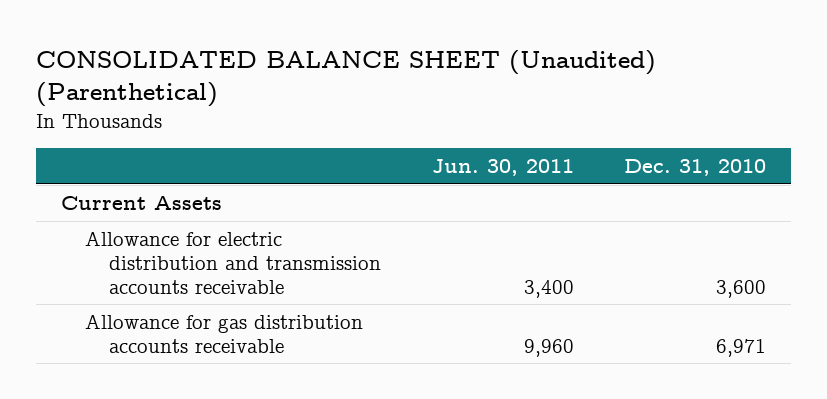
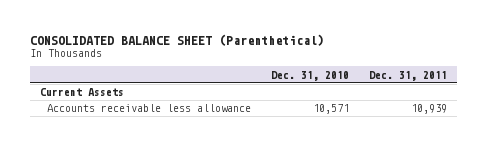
- CONSOLIDATED BALANCE SHEET (Unaudited) (Parenthetical)
+ CONSOLIDATED BALANCE SHEET (Parenthetical)
- | Jun. 30, 2011 | Dec. 31, 2010
+ | Dec. 31, 2010 | Dec. 31, 2011
- Allowance for electric distribution and transmission accounts receivable | 3,400 | 3,600
- Allowance for gas distribution accounts receivable | 9,960 | 6,971
+ Accounts receivable less allowance | 10,571 | 10,939

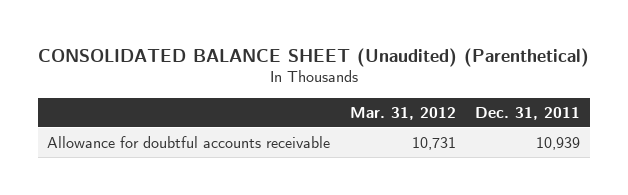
- CONSOLIDATED BALANCE SHEET (Parenthetical)
+ CONSOLIDATED BALANCE SHEET (Unaudited) (Parenthetical)
- | Dec. 31, 2010 | Dec. 31, 2011
+ | Mar. 31, 2012 | Dec. 31, 2011
- Current Assets
- Accounts receivable less allowance | 10,571 | 10,939
+ Allowance for doubtful accounts receivable | 10,731 | 10,939

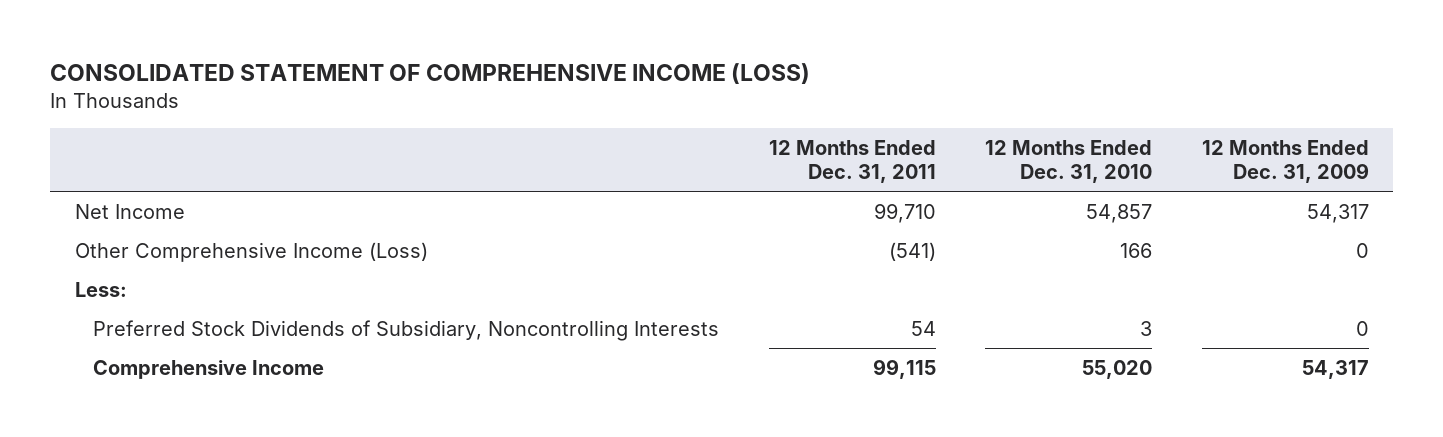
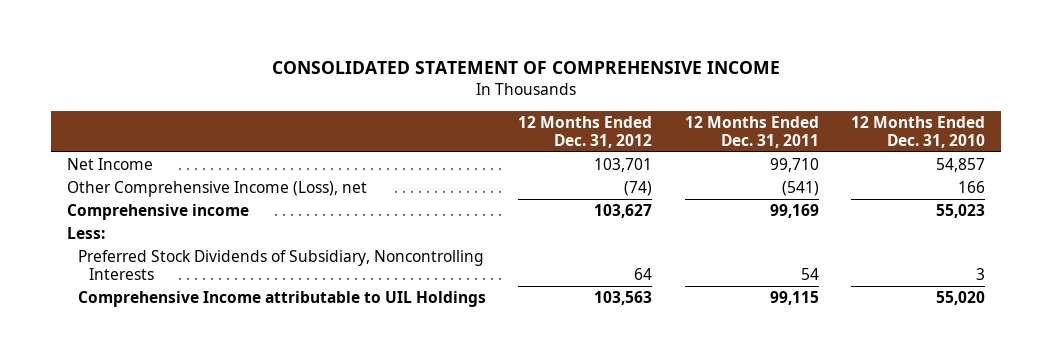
- CONSOLIDATED STATEMENT OF COMPREHENSIVE INCOME (LOSS)
+ CONSOLIDATED STATEMENT OF COMPREHENSIVE INCOME
- | 12 Months Ended Dec. 31, 2011 | 12 Months Ended Dec. 31, 2010 | 12 Months Ended Dec. 31, 2009
+ | 12 Months Ended Dec. 31, 2012 | 12 Months Ended Dec. 31, 2011 | 12 Months Ended Dec. 31, 2010
- Other Comprehensive Income (Loss) | (541) | 166 | 0
+ Other Comprehensive Income (Loss), net | (74) | (541) | 166
+ Comprehensive income | 103,627 | 99,169 | 55,023
- Comprehensive Income | 99,115 | 55,020 | 54,317
+ Comprehensive Income attributable to UIL Holdings | 103,563 | 99,115 | 55,020

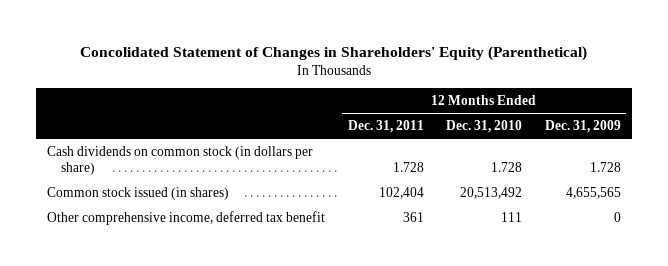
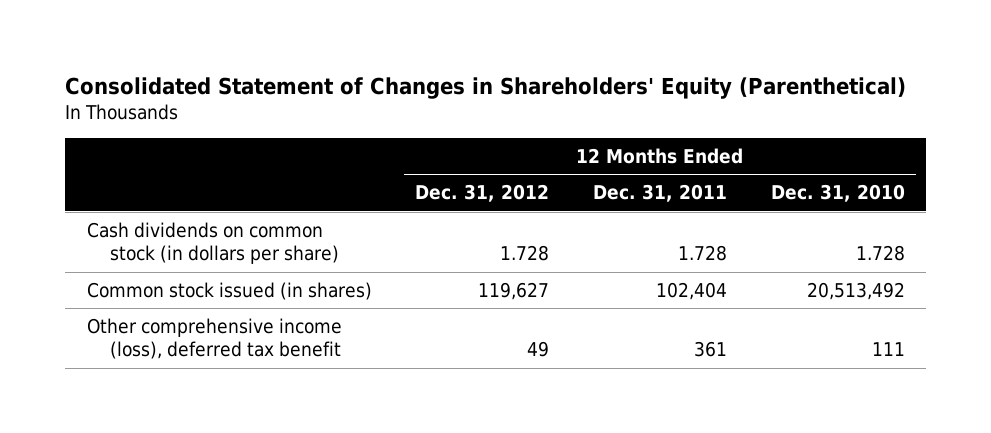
- Concolidated Statement of Changes in Shareholders' Equity (Parenthetical)
+ Consolidated Statement of Changes in Shareholders' Equity (Parenthetical)
- | 12 Months Ended Dec. 31, 2011 | 12 Months Ended Dec. 31, 2010 | 12 Months Ended Dec. 31, 2009
+ | 12 Months Ended Dec. 31, 2012 | 12 Months Ended Dec. 31, 2011 | 12 Months Ended Dec. 31, 2010
- Other comprehensive income, deferred tax benefit | 361 | 111 | 0
+ Other comprehensive income (loss), deferred tax benefit | 49 | 361 | 111

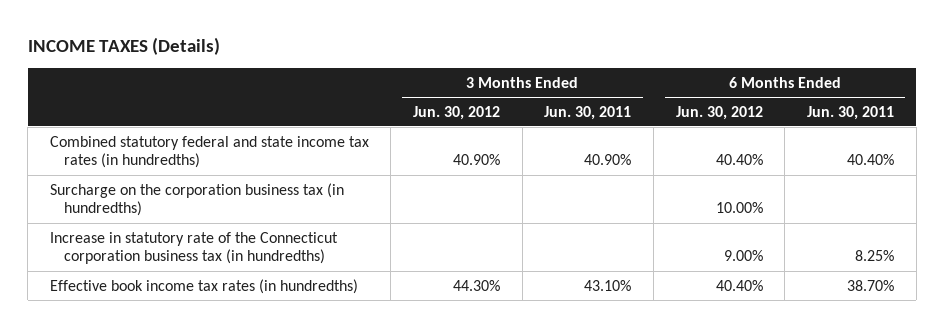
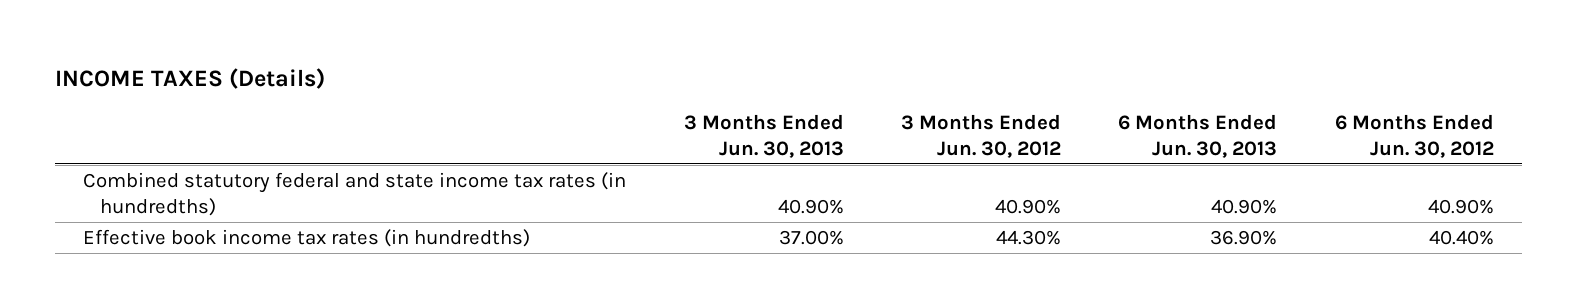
- | 3 Months Ended Jun. 30, 2012 | 3 Months Ended Jun. 30, 2011 | 6 Months Ended Jun. 30, 2012 | 6 Months Ended Jun. 30, 2011
+ | 3 Months Ended Jun. 30, 2013 | 3 Months Ended Jun. 30, 2012 | 6 Months Ended Jun. 30, 2013 | 6 Months Ended Jun. 30, 2012
- Combined statutory federal and state income tax rates (in hundredths) | 40.90% | 40.90% | 40.40% | 40.40%
- Surcharge on the corporation business tax (in hundredths) | | | 10.00% |
- Increase in statutory rate of the Connecticut corporation business tax (in hundredths) | | | 9.00% | 8.25%
+ Combined statutory federal and state income tax rates (in hundredths) | 40.90% | 40.90% | 40.90% | 40.90%

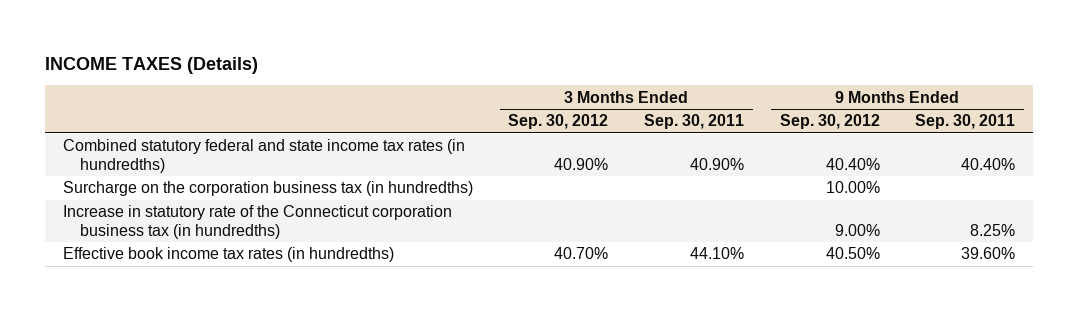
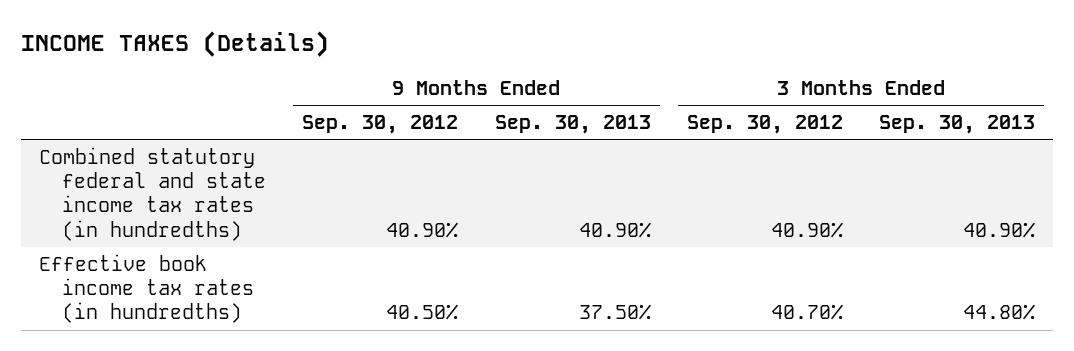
- | 3 Months Ended Sep. 30, 2012 | 3 Months Ended Sep. 30, 2011 | 9 Months Ended Sep. 30, 2012 | 9 Months Ended Sep. 30, 2011
+ | 9 Months Ended Sep. 30, 2012 | 9 Months Ended Sep. 30, 2013 | 3 Months Ended Sep. 30, 2012 | 3 Months Ended Sep. 30, 2013
- Combined statutory federal and state income tax rates (in hundredths) | 40.90% | 40.90% | 40.40% | 40.40%
- Surcharge on the corporation business tax (in hundredths) | | | 10.00% |
- Increase in statutory rate of the Connecticut corporation business tax (in hundredths) | | | 9.00% | 8.25%
+ Combined statutory federal and state income tax rates (in hundredths) | 40.90% | 40.90% | 40.90% | 40.90%

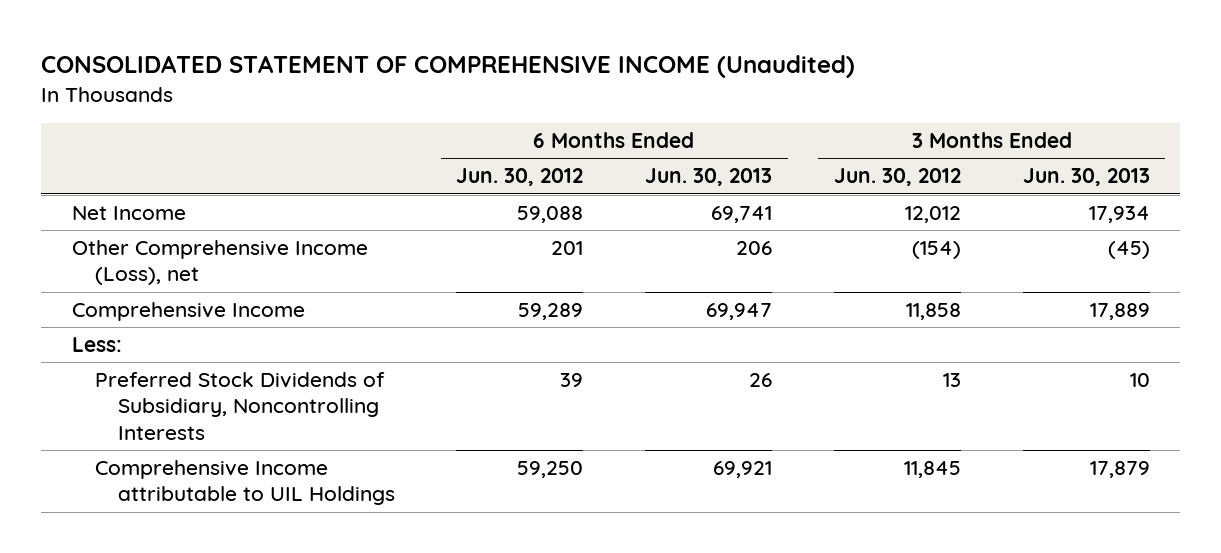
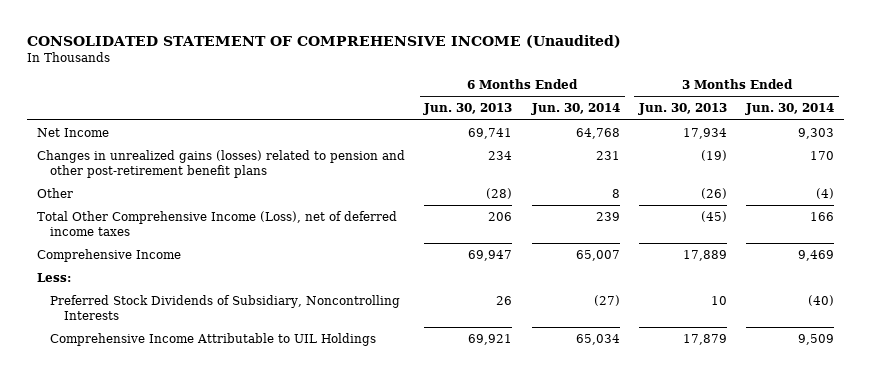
- | 6 Months Ended Jun. 30, 2012 | 6 Months Ended Jun. 30, 2013 | 3 Months Ended Jun. 30, 2012 | 3 Months Ended Jun. 30, 2013
+ | 6 Months Ended Jun. 30, 2013 | 6 Months Ended Jun. 30, 2014 | 3 Months Ended Jun. 30, 2013 | 3 Months Ended Jun. 30, 2014
- Other Comprehensive Income (Loss), net | 201 | 206 | (154) | (45)
+ Changes in unrealized gains (losses) related to pension and other post-retirement benefit plans | 234 | 231 | (19) | 170
+ Other | (28) | 8 | (26) | (4)
+ Total Other Comprehensive Income (Loss), net of deferred income taxes | 206 | 239 | (45) | 166
- Comprehensive Income attributable to UIL Holdings | 59,250 | 69,921 | 11,845 | 17,879
+ Comprehensive Income Attributable to UIL Holdings | 69,921 | 65,034 | 17,879 | 9,509

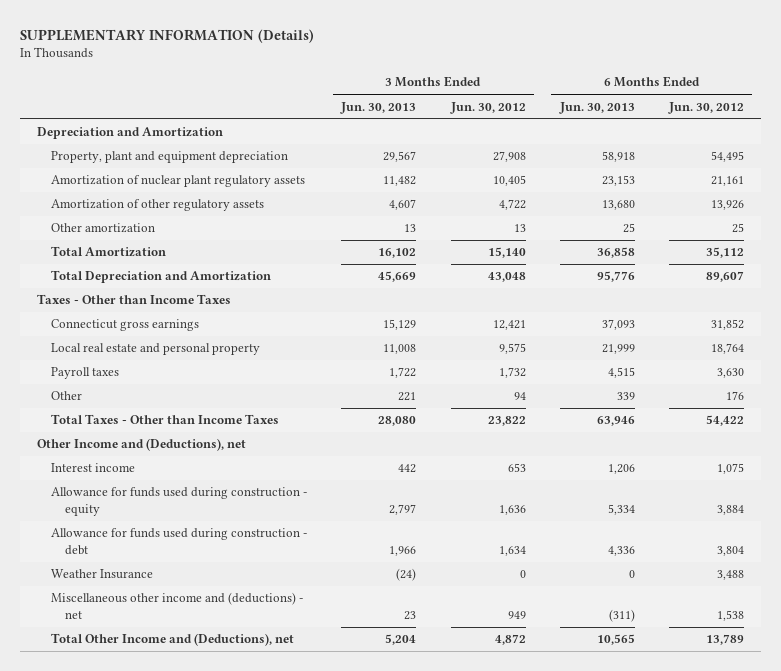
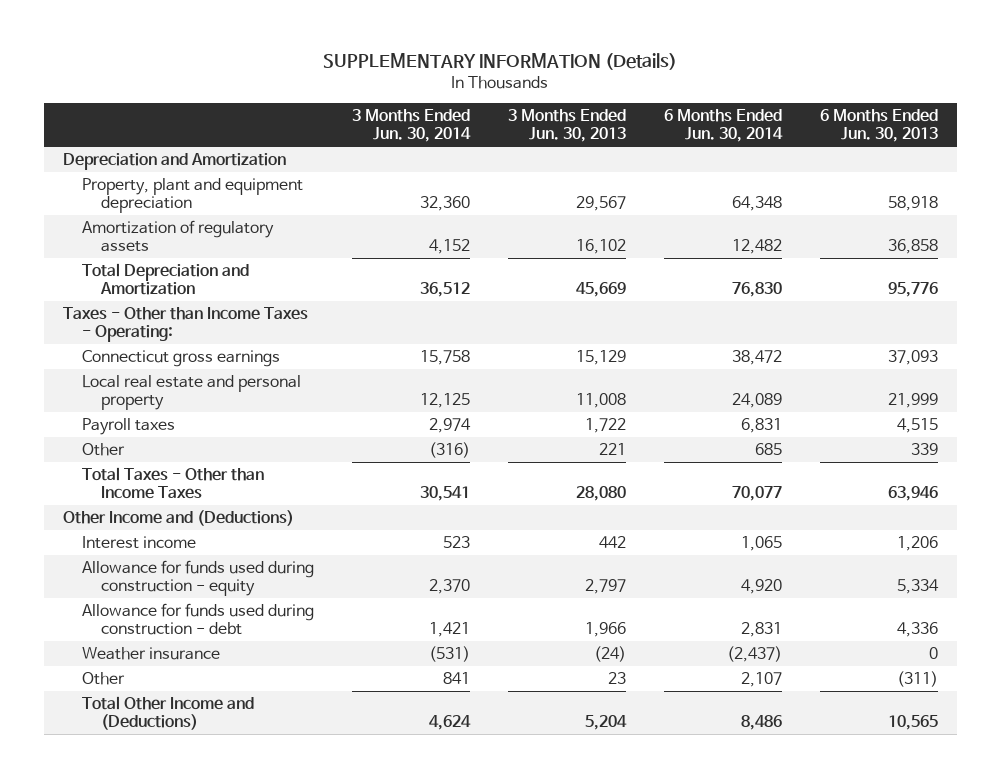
- | 3 Months Ended Jun. 30, 2013 | 3 Months Ended Jun. 30, 2012 | 6 Months Ended Jun. 30, 2013 | 6 Months Ended Jun. 30, 2012
+ | 3 Months Ended Jun. 30, 2014 | 3 Months Ended Jun. 30, 2013 | 6 Months Ended Jun. 30, 2014 | 6 Months Ended Jun. 30, 2013
- Amortization of nuclear plant regulatory assets | 11,482 | 10,405 | 23,153 | 21,161
- Amortization of other regulatory assets | 4,607 | 4,722 | 13,680 | 13,926
- Other amortization | 13 | 13 | 25 | 25
- Total Amortization | 16,102 | 15,140 | 36,858 | 35,112
+ Amortization of regulatory assets | 4,152 | 16,102 | 12,482 | 36,858
- Taxes - Other than Income Taxes
+ Taxes - Other than Income Taxes - Operating:
- Other Income and (Deductions), net
+ Other Income and (Deductions)
- Weather Insurance | (24) | 0 | 0 | 3,488
- Miscellaneous other income and (deductions) - net | 23 | 949 | (311) | 1,538
- Total Other Income and (Deductions), net | 5,204 | 4,872 | 10,565 | 13,789
+ Weather insurance | (531) | (24) | (2,437) | 0
+ Other | 841 | 23 | 2,107 | (311)
+ Total Other Income and (Deductions) | 4,624 | 5,204 | 8,486 | 10,565

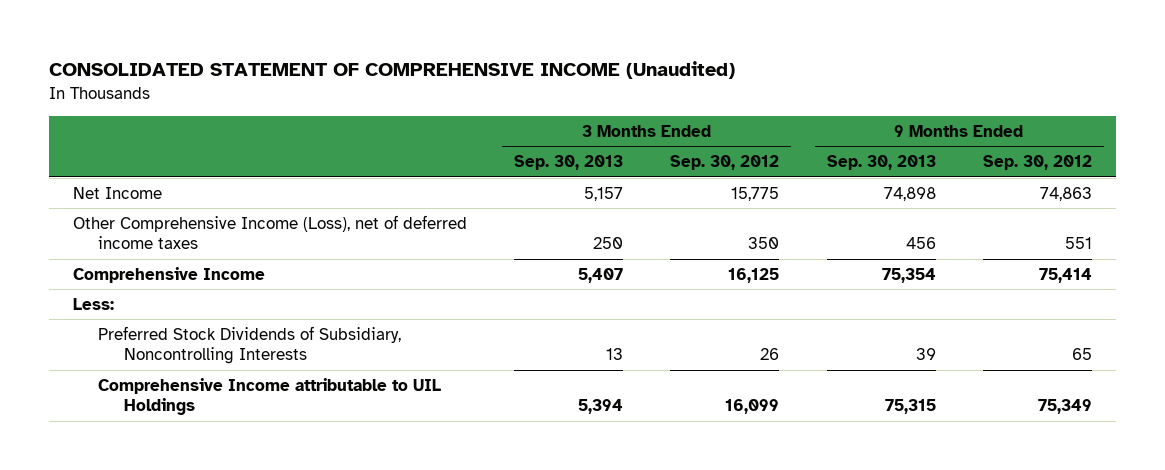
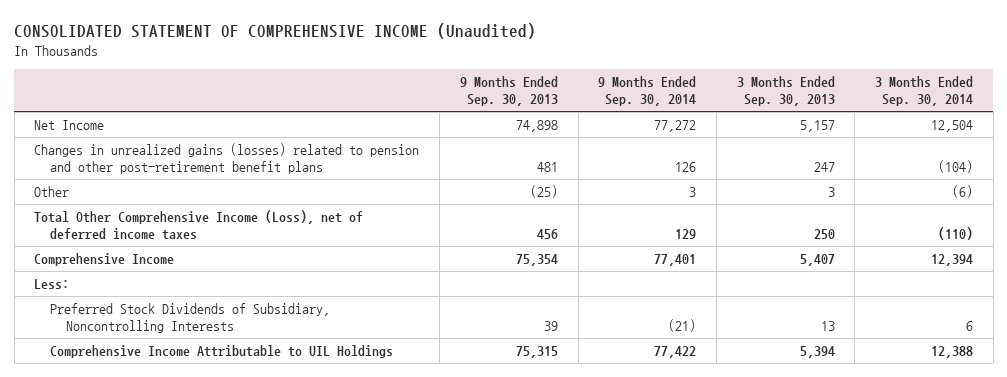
- | 3 Months Ended Sep. 30, 2013 | 3 Months Ended Sep. 30, 2012 | 9 Months Ended Sep. 30, 2013 | 9 Months Ended Sep. 30, 2012
+ | 9 Months Ended Sep. 30, 2013 | 9 Months Ended Sep. 30, 2014 | 3 Months Ended Sep. 30, 2013 | 3 Months Ended Sep. 30, 2014
- Other Comprehensive Income (Loss), net of deferred income taxes | 250 | 350 | 456 | 551
+ Changes in unrealized gains (losses) related to pension and other post-retirement benefit plans | 481 | 126 | 247 | (104)
+ Other | (25) | 3 | 3 | (6)
+ Total Other Comprehensive Income (Loss), net of deferred income taxes | 456 | 129 | 250 | (110)
- Comprehensive Income attributable to UIL Holdings | 5,394 | 16,099 | 75,315 | 75,349
+ Comprehensive Income Attributable to UIL Holdings | 75,315 | 77,422 | 5,394 | 12,388

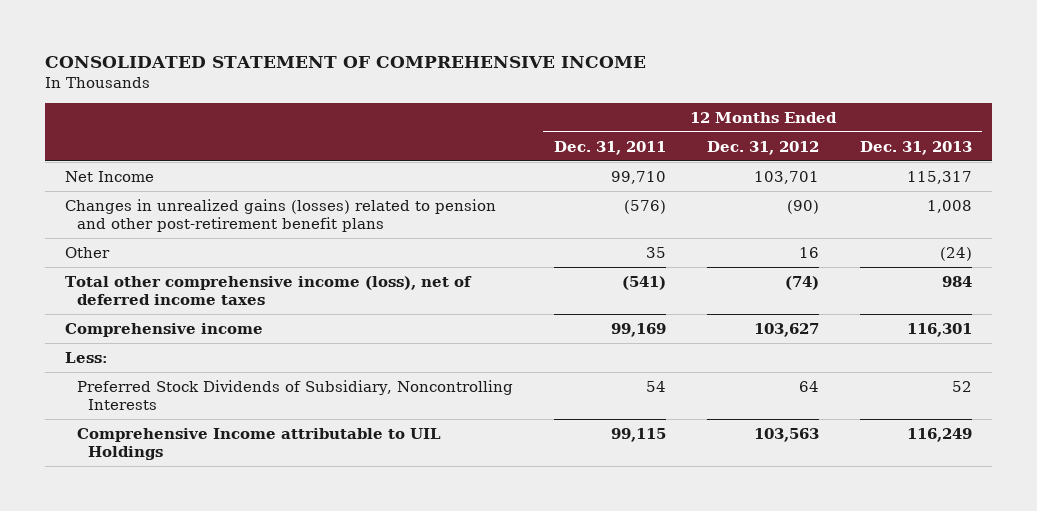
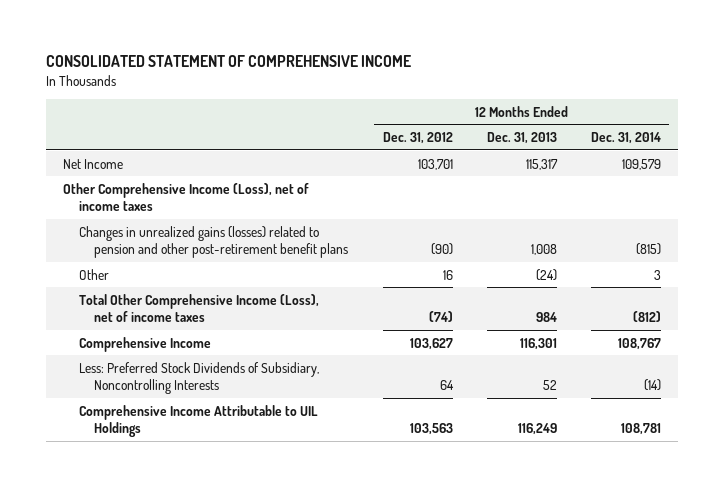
- | 12 Months Ended Dec. 31, 2011 | 12 Months Ended Dec. 31, 2012 | 12 Months Ended Dec. 31, 2013
+ | 12 Months Ended Dec. 31, 2012 | 12 Months Ended Dec. 31, 2013 | 12 Months Ended Dec. 31, 2014
+ Other Comprehensive Income (Loss), net of income taxes
- Total other comprehensive income (loss), net of deferred income taxes | (541) | (74) | 984
- Comprehensive income | 99,169 | 103,627 | 116,301
- Less:
- Preferred Stock Dividends of Subsidiary, Noncontrolling Interests | 54 | 64 | 52
- Comprehensive Income attributable to UIL Holdings | 99,115 | 103,563 | 116,249
+ Total Other Comprehensive Income (Loss), net of income taxes | (74) | 984 | (812)
+ Comprehensive Income | 103,627 | 116,301 | 108,767
+ Less: Preferred Stock Dividends of Subsidiary, Noncontrolling Interests | 64 | 52 | (14)
+ Comprehensive Income Attributable to UIL Holdings | 103,563 | 116,249 | 108,781

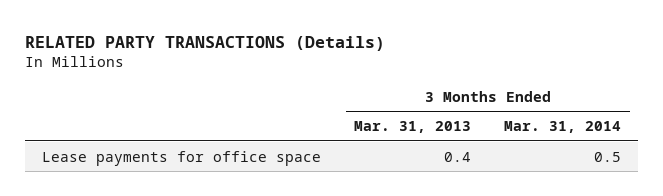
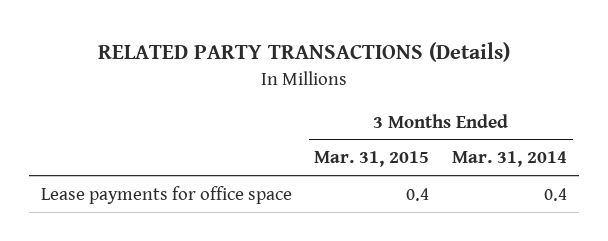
- | 3 Months Ended Mar. 31, 2013 | 3 Months Ended Mar. 31, 2014
+ | 3 Months Ended Mar. 31, 2015 | 3 Months Ended Mar. 31, 2014
- Lease payments for office space | 0.4 | 0.5
+ Lease payments for office space | 0.4 | 0.4

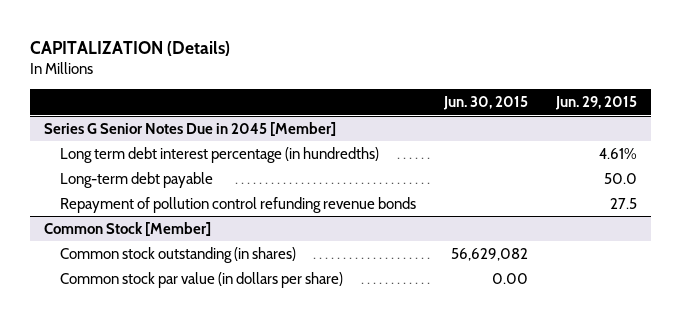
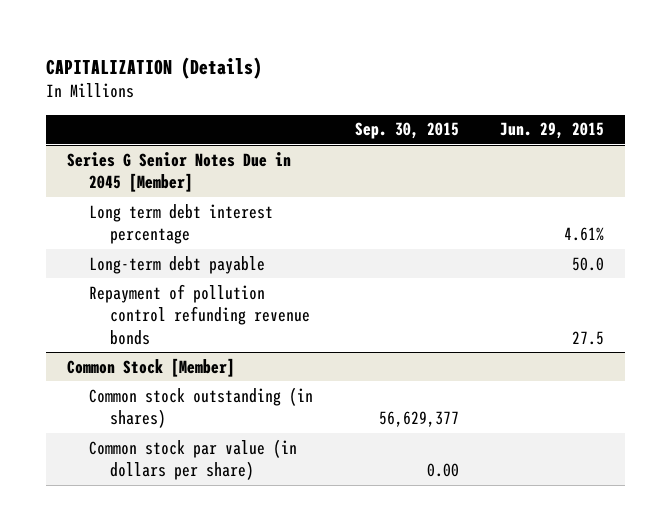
- | Jun. 30, 2015 | Jun. 29, 2015
+ | Sep. 30, 2015 | Jun. 29, 2015
@ Series G Senior Notes Due in 2045 [Member]
- Long term debt interest percentage (in hundredths) | | 4.61%
+ Long term debt interest percentage | | 4.61%

